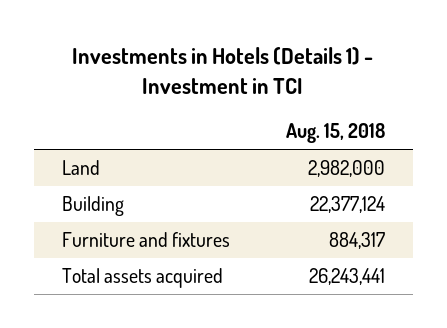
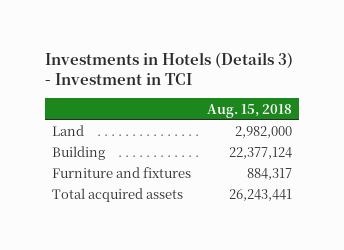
- Investments in Hotels (Details 1) - Investment in TCI
+ Investments in Hotels (Details 3) - Investment in TCI
- Total assets acquired | 26,243,441
+ Total acquired assets | 26,243,441

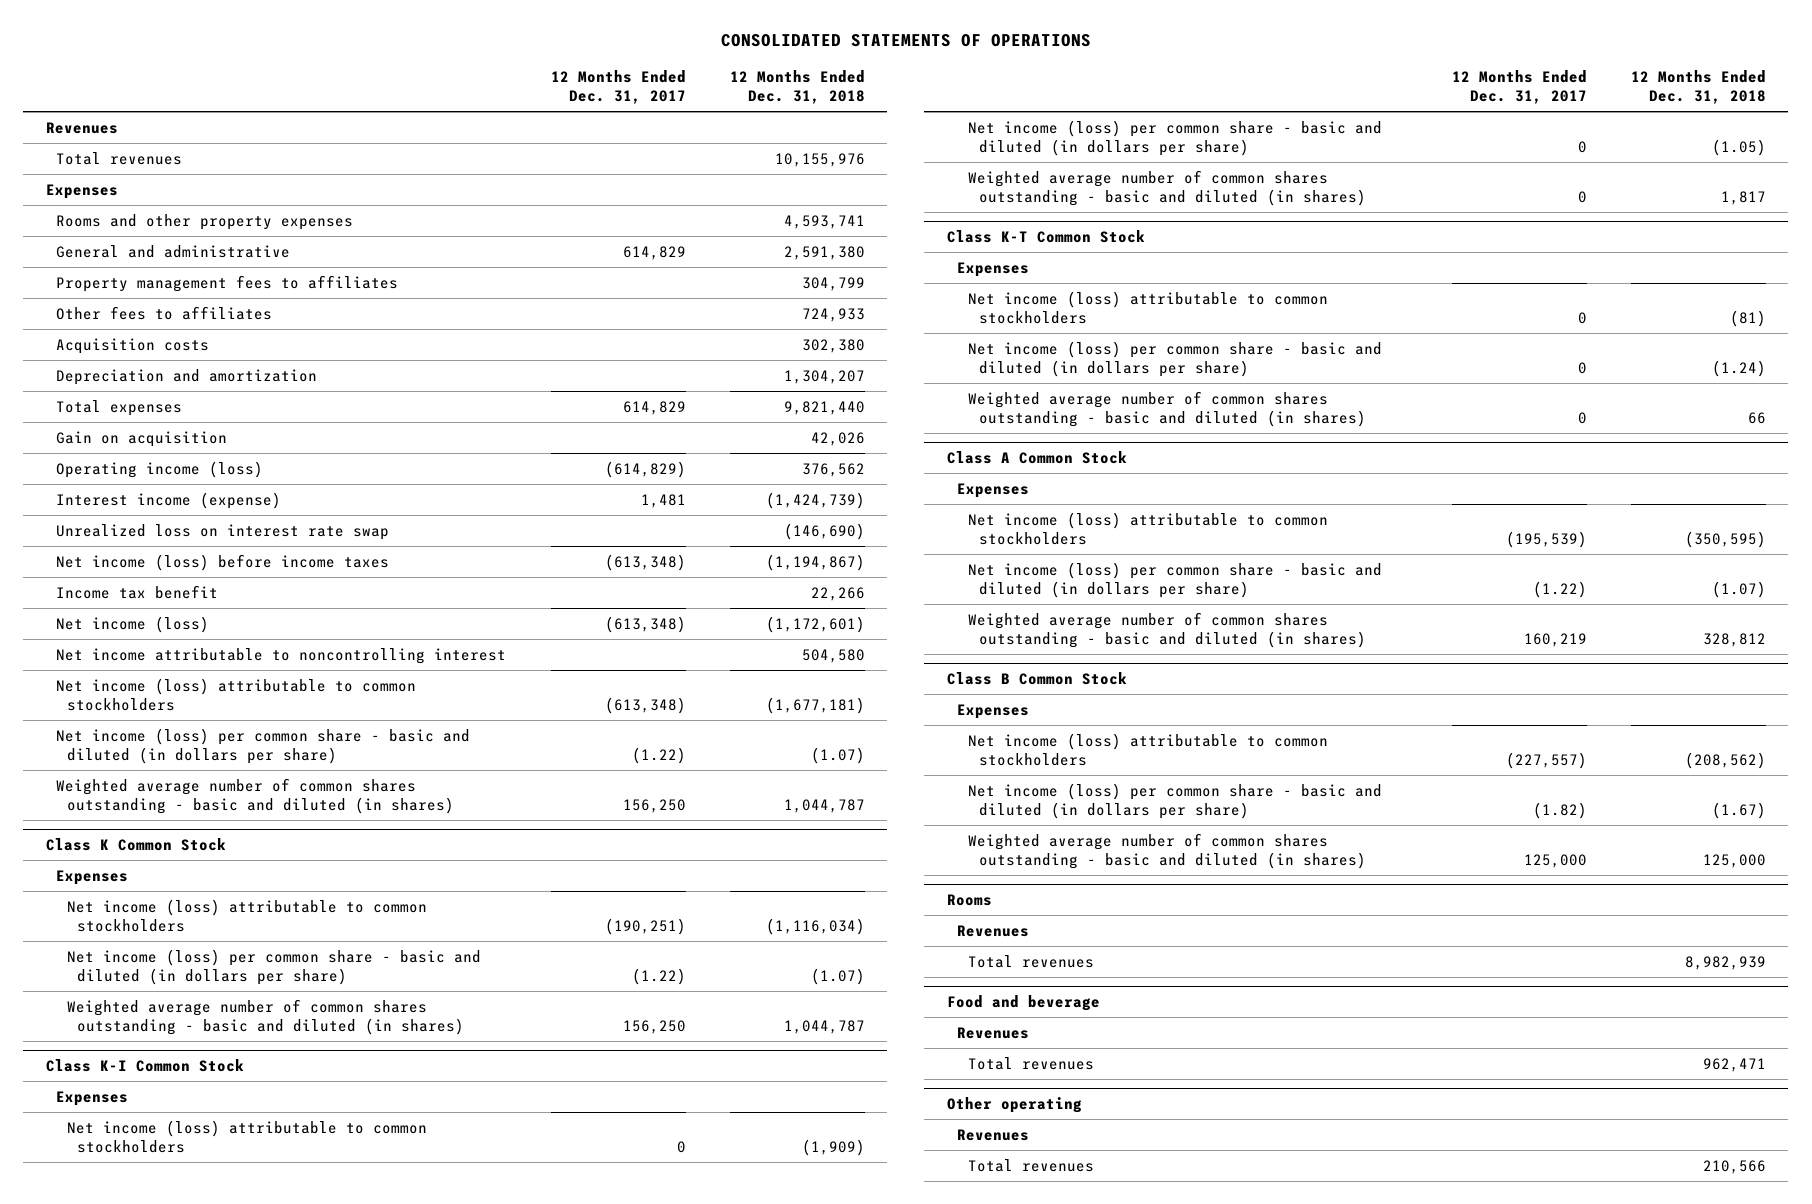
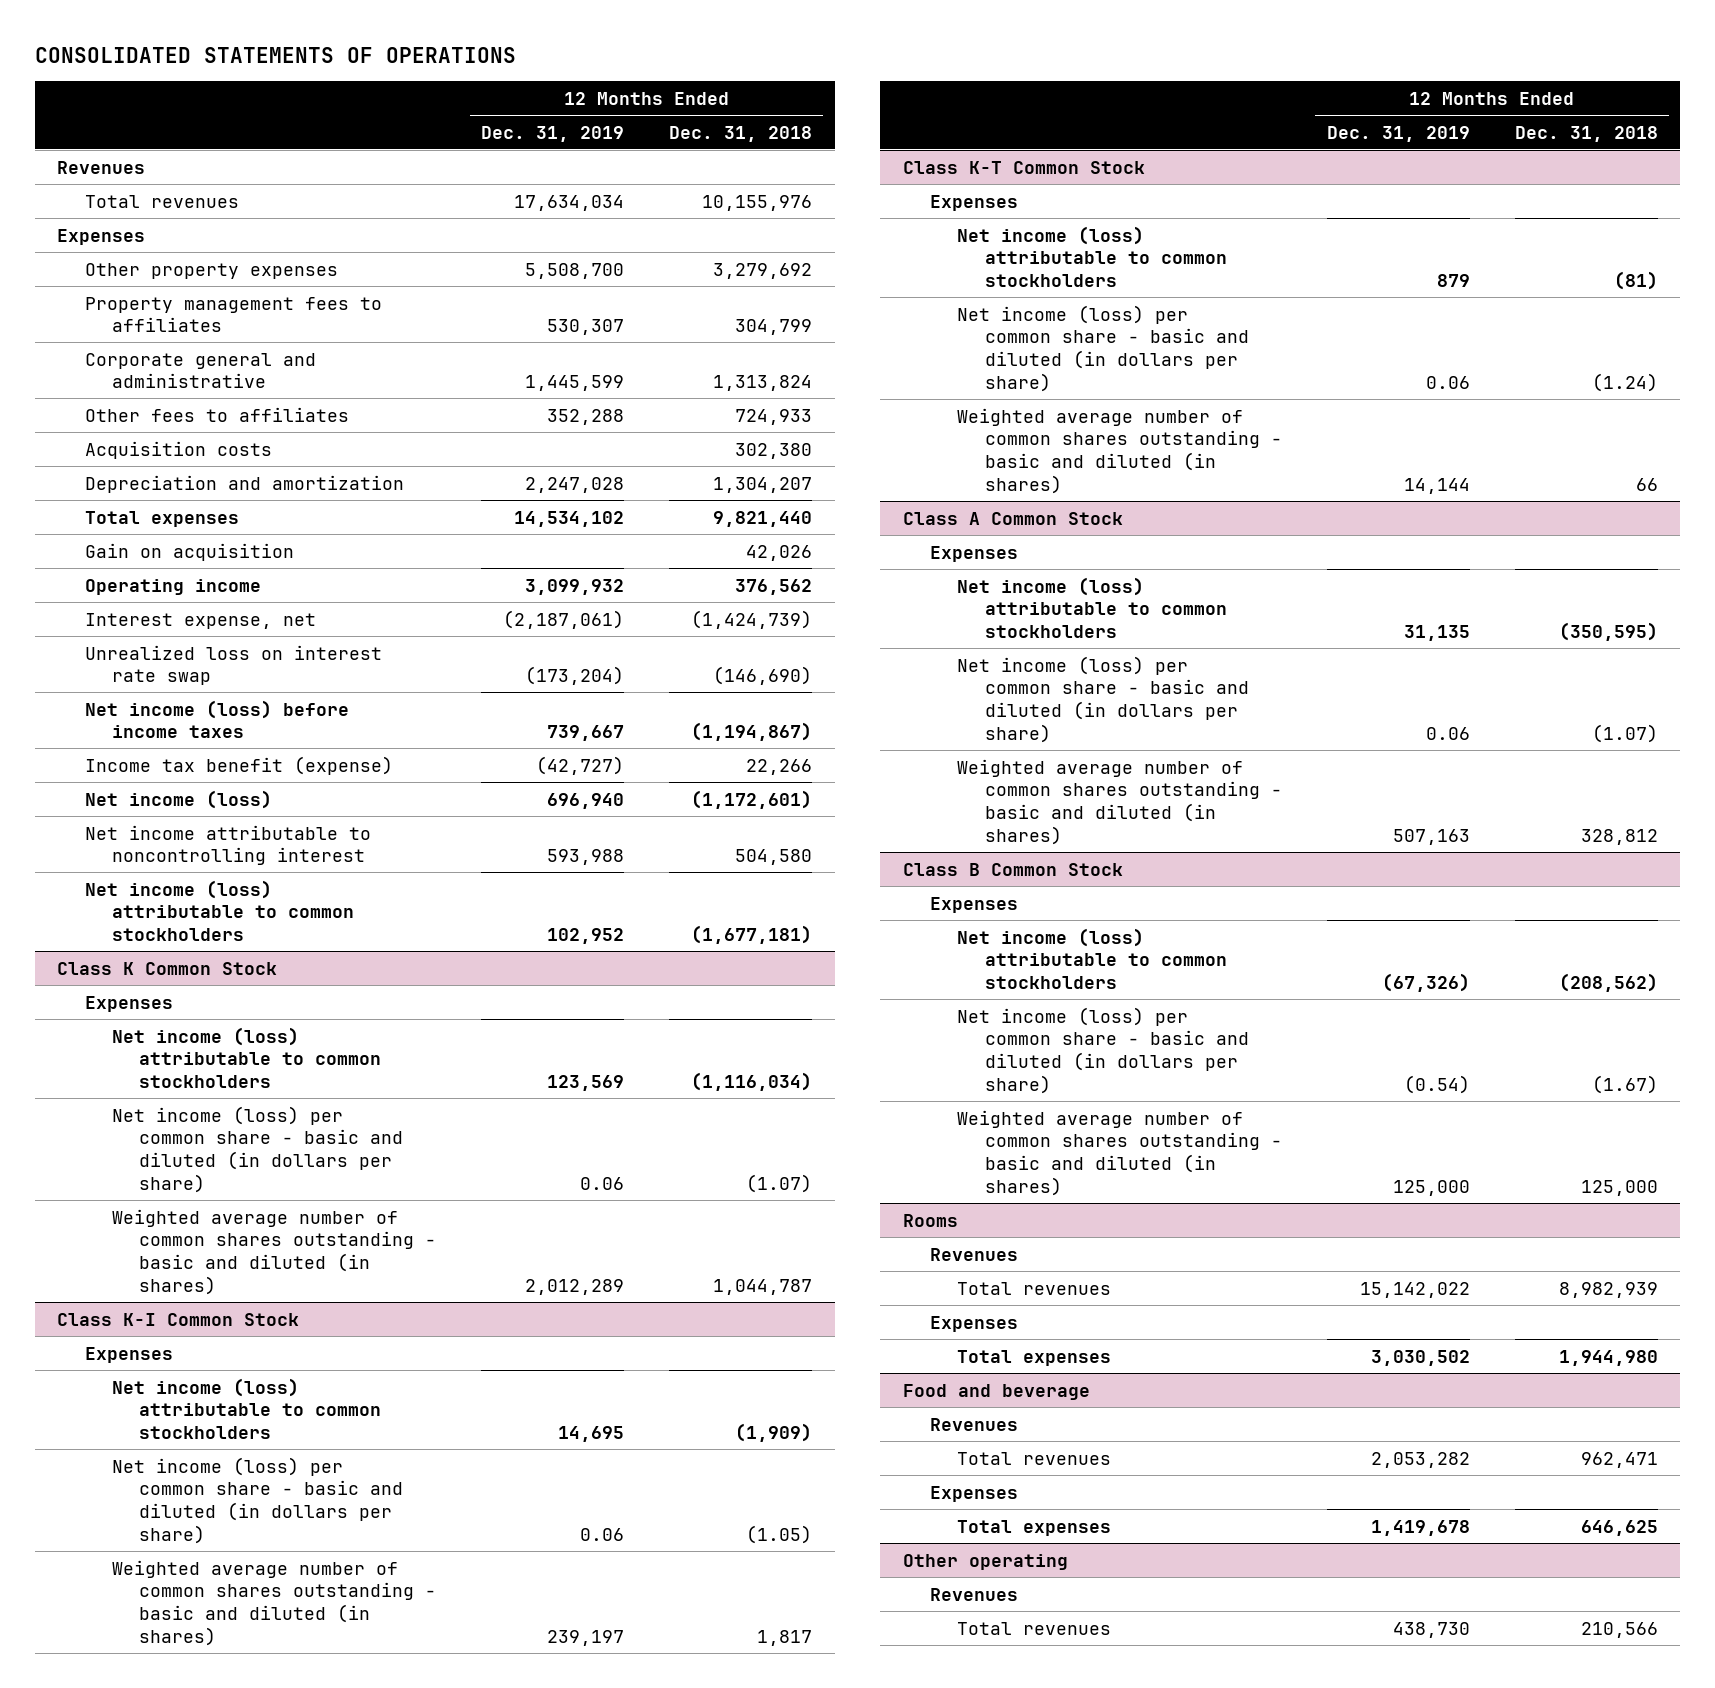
- | 12 Months Ended Dec. 31, 2017 | 12 Months Ended Dec. 31, 2018
+ | 12 Months Ended Dec. 31, 2019 | 12 Months Ended Dec. 31, 2018
- Rooms and other property expenses | | 4,593,741
- General and administrative | 614,829 | 2,591,380
+ Other property expenses | 5,508,700 | 3,279,692
+ Corporate general and administrative | 1,445,599 | 1,313,824
- Operating income (loss) | (614,829) | 376,562
- Interest income (expense) | 1,481 | (1,424,739)
+ Operating income | 3,099,932 | 376,562
+ Interest expense, net | (2,187,061) | (1,424,739)
- Income tax benefit | | 22,266
+ Income tax benefit (expense) | (42,727) | 22,266
- Net income (loss) per common share - basic and diluted (in dollars per share) | (1.22) | (1.07)
- Weighted average number of common shares outstanding - basic and diluted (in shares) | 156,250 | 1,044,787
@ Rooms
+ Expenses
+ Total expenses | 3,030,502 | 1,944,980
@ Food and beverage
+ Expenses
+ Total expenses | 1,419,678 | 646,625

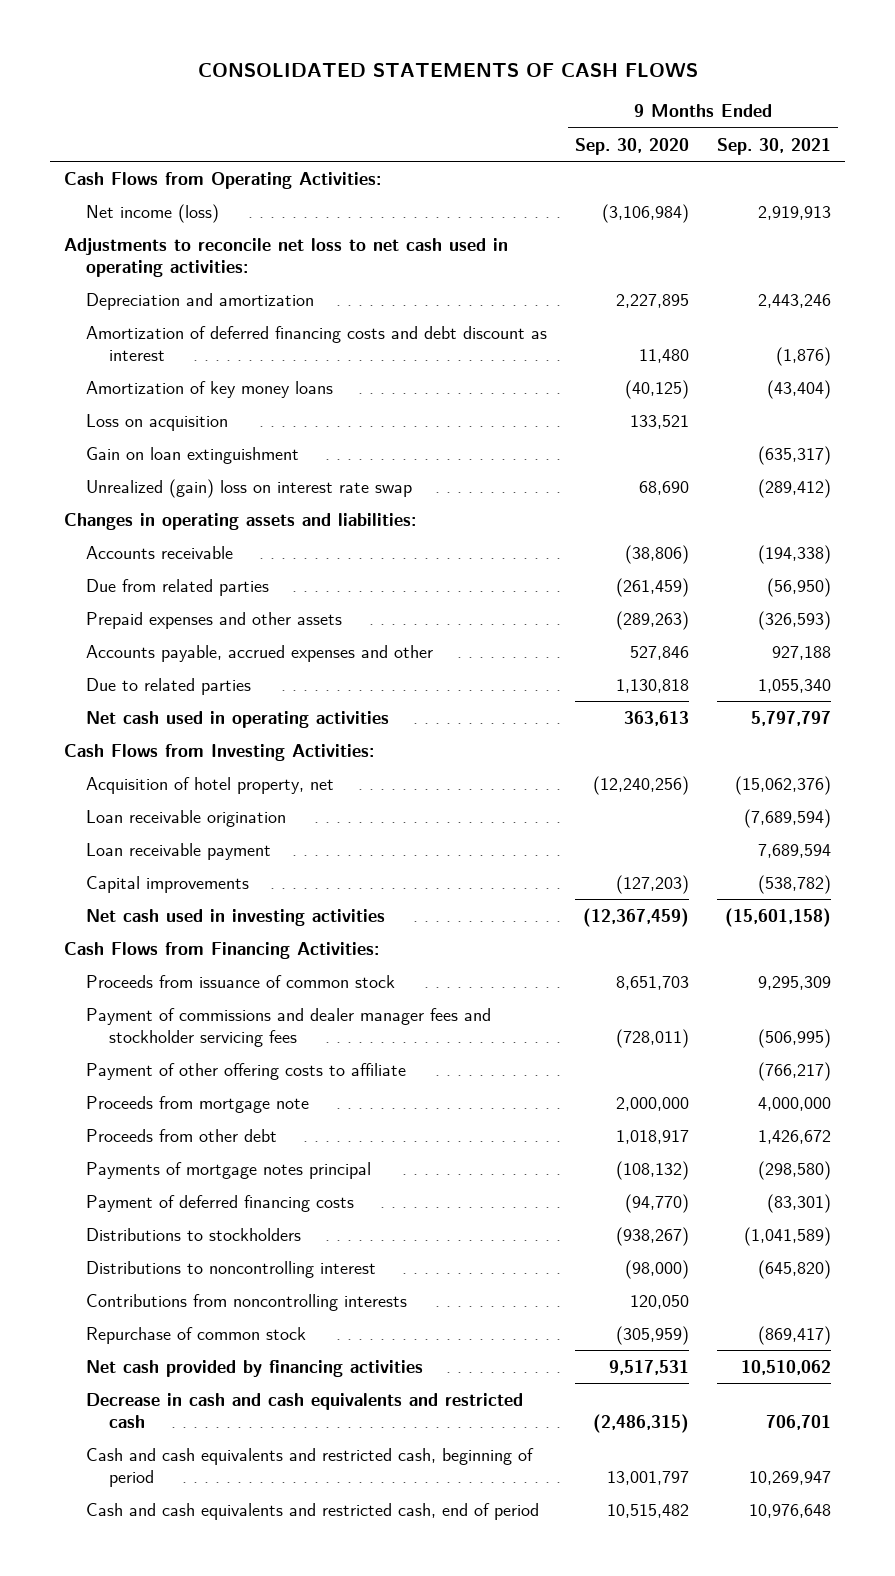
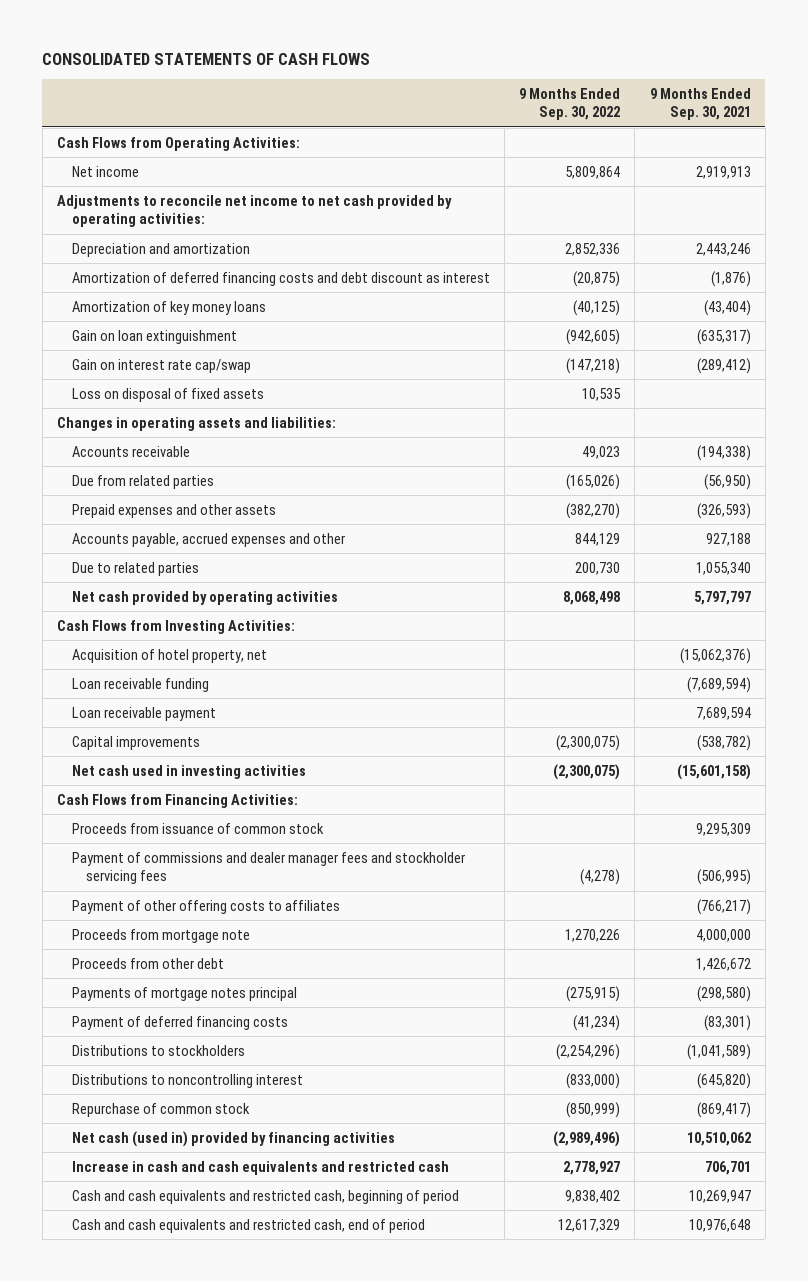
- | 9 Months Ended Sep. 30, 2020 | 9 Months Ended Sep. 30, 2021
+ | 9 Months Ended Sep. 30, 2022 | 9 Months Ended Sep. 30, 2021
- Net income (loss) | (3,106,984) | 2,919,913
- Adjustments to reconcile net loss to net cash used in operating activities:
+ Net income | 5,809,864 | 2,919,913
+ Adjustments to reconcile net income to net cash provided by operating activities:
- Loss on acquisition | 133,521 |
- Unrealized (gain) loss on interest rate swap | 68,690 | (289,412)
+ Gain on interest rate cap/swap | (147,218) | (289,412)
+ Loss on disposal of fixed assets | 10,535 |
- Net cash used in operating activities | 363,613 | 5,797,797
+ Net cash provided by operating activities | 8,068,498 | 5,797,797
- Loan receivable origination | | (7,689,594)
+ Loan receivable funding | | (7,689,594)
- Payment of other offering costs to affiliate | | (766,217)
+ Payment of other offering costs to affiliates | | (766,217)
- Contributions from noncontrolling interests | 120,050 |
- Net cash provided by financing activities | 9,517,531 | 10,510,062
- Decrease in cash and cash equivalents and restricted cash | (2,486,315) | 706,701
+ Net cash (used in) provided by financing activities | (2,989,496) | 10,510,062
+ Increase in cash and cash equivalents and restricted cash | 2,778,927 | 706,701

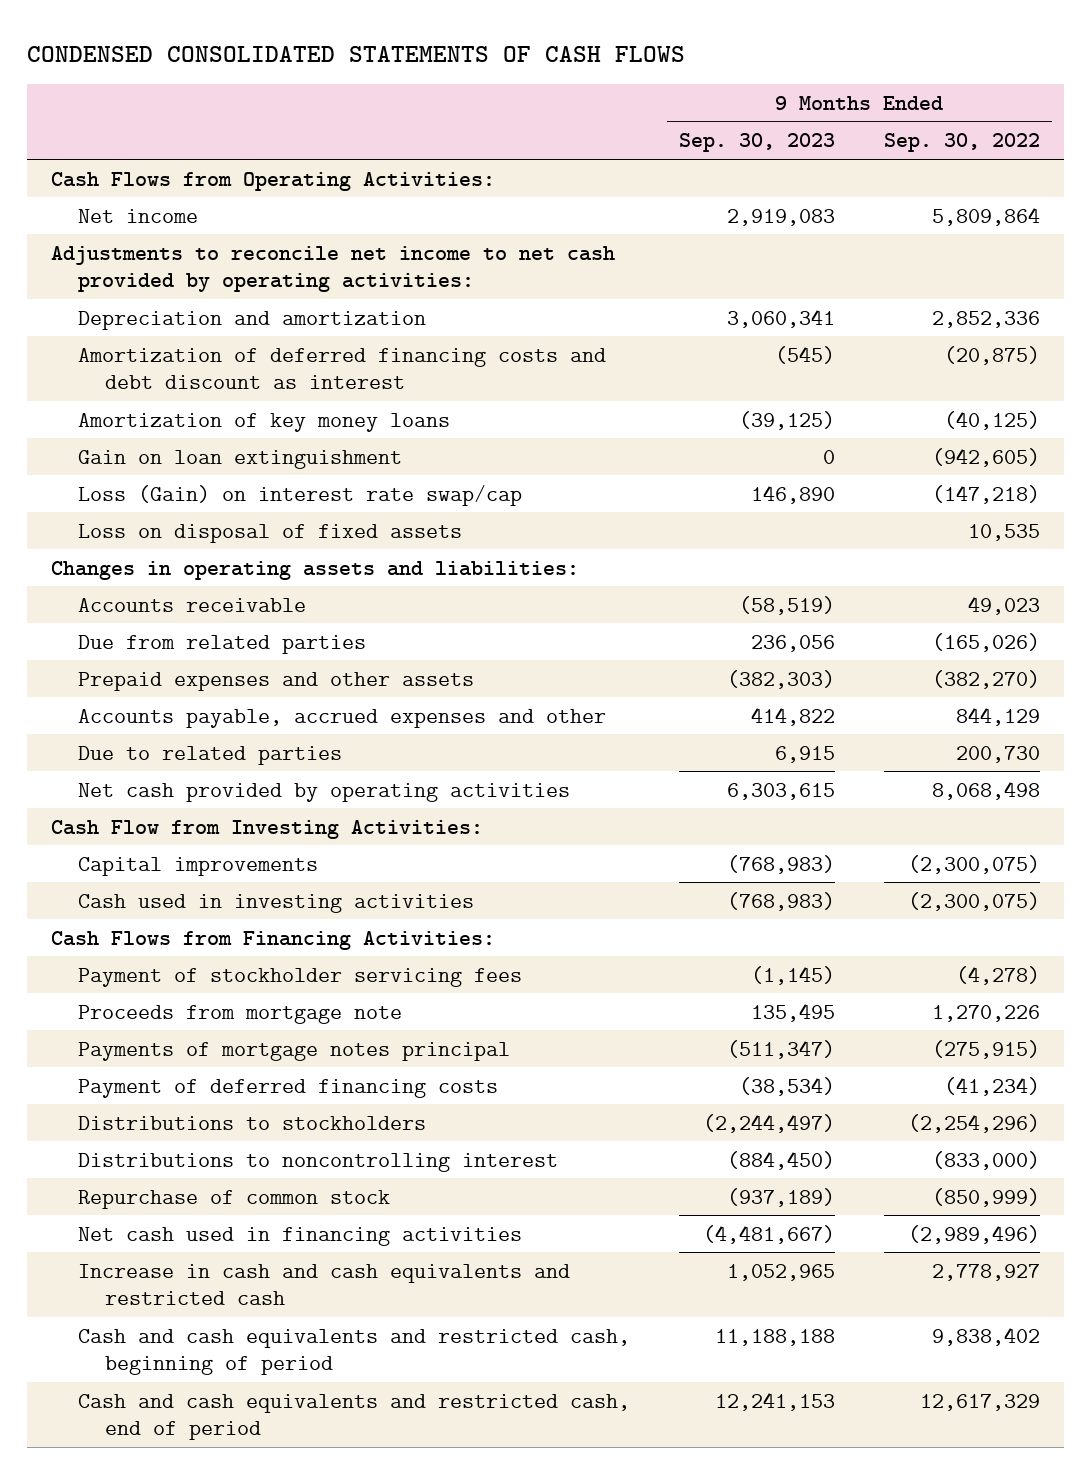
- CONSOLIDATED STATEMENTS OF CASH FLOWS
+ CONDENSED CONSOLIDATED STATEMENTS OF CASH FLOWS
- | 9 Months Ended Sep. 30, 2022 | 9 Months Ended Sep. 30, 2021
+ | 9 Months Ended Sep. 30, 2023 | 9 Months Ended Sep. 30, 2022
- Gain on interest rate cap/swap | (147,218) | (289,412)
+ Loss (Gain) on interest rate swap/cap | 146,890 | (147,218)
- Cash Flows from Investing Activities:
- Acquisition of hotel property, net | | (15,062,376)
- Loan receivable funding | | (7,689,594)
- Loan receivable payment | | 7,689,594
+ Cash Flow from Investing Activities:
- Net cash used in investing activities | (2,300,075) | (15,601,158)
+ Cash used in investing activities | (768,983) | (2,300,075)
- Proceeds from issuance of common stock | | 9,295,309
- Payment of commissions and dealer manager fees and stockholder servicing fees | (4,278) | (506,995)
- Payment of other offering costs to affiliates | | (766,217)
+ Payment of stockholder servicing fees | (1,145) | (4,278)
- Proceeds from other debt | | 1,426,672
- Net cash (used in) provided by financing activities | (2,989,496) | 10,510,062
+ Net cash used in financing activities | (4,481,667) | (2,989,496)

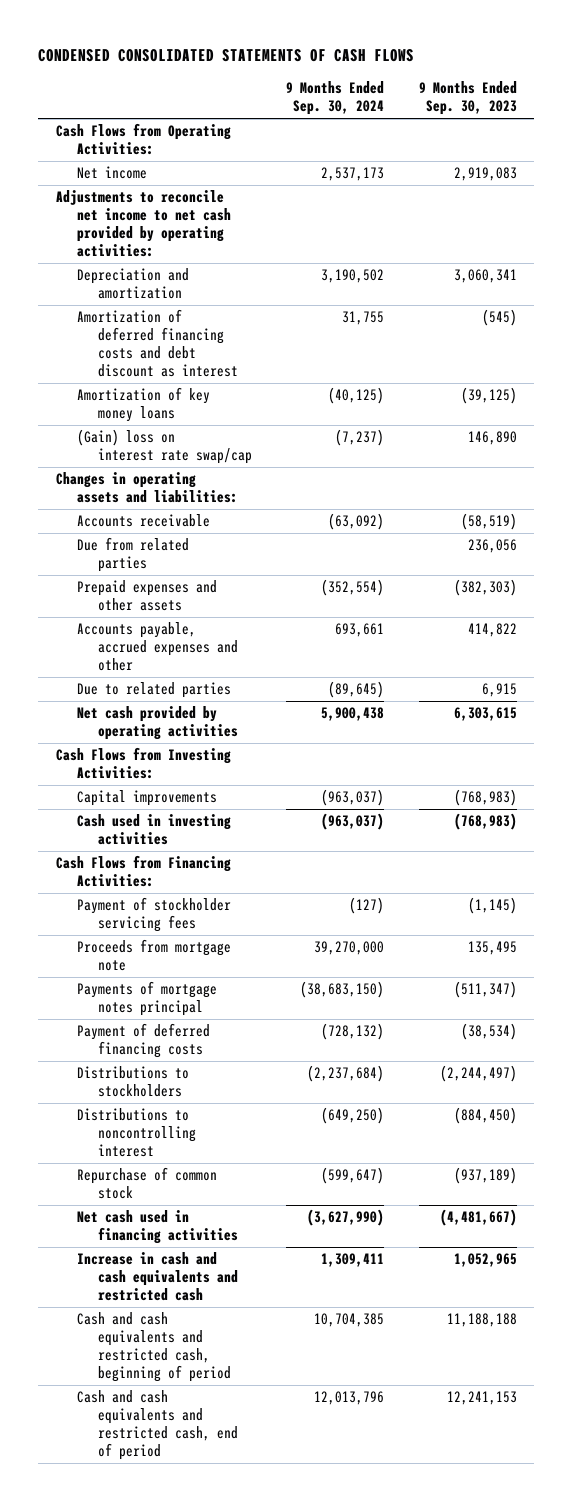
- | 9 Months Ended Sep. 30, 2023 | 9 Months Ended Sep. 30, 2022
+ | 9 Months Ended Sep. 30, 2024 | 9 Months Ended Sep. 30, 2023
- Gain on loan extinguishment | 0 | (942,605)
- Loss (Gain) on interest rate swap/cap | 146,890 | (147,218)
- Loss on disposal of fixed assets | | 10,535
+ (Gain) loss on interest rate swap/cap | (7,237) | 146,890
- Cash Flow from Investing Activities:
+ Cash Flows from Investing Activities:

